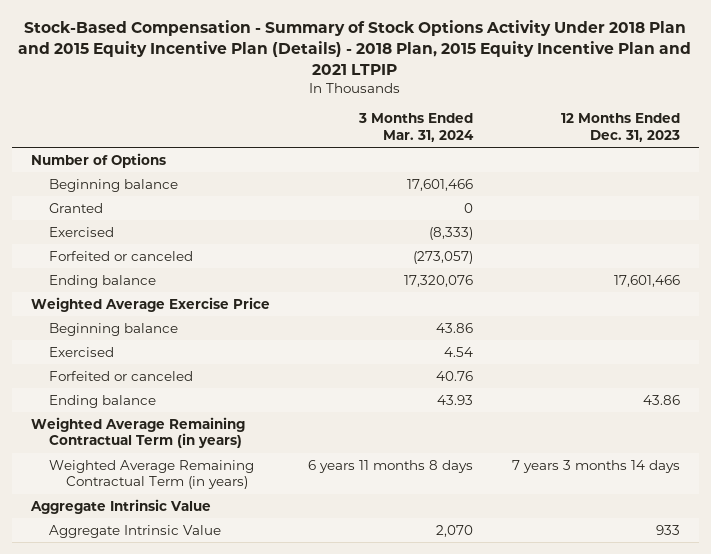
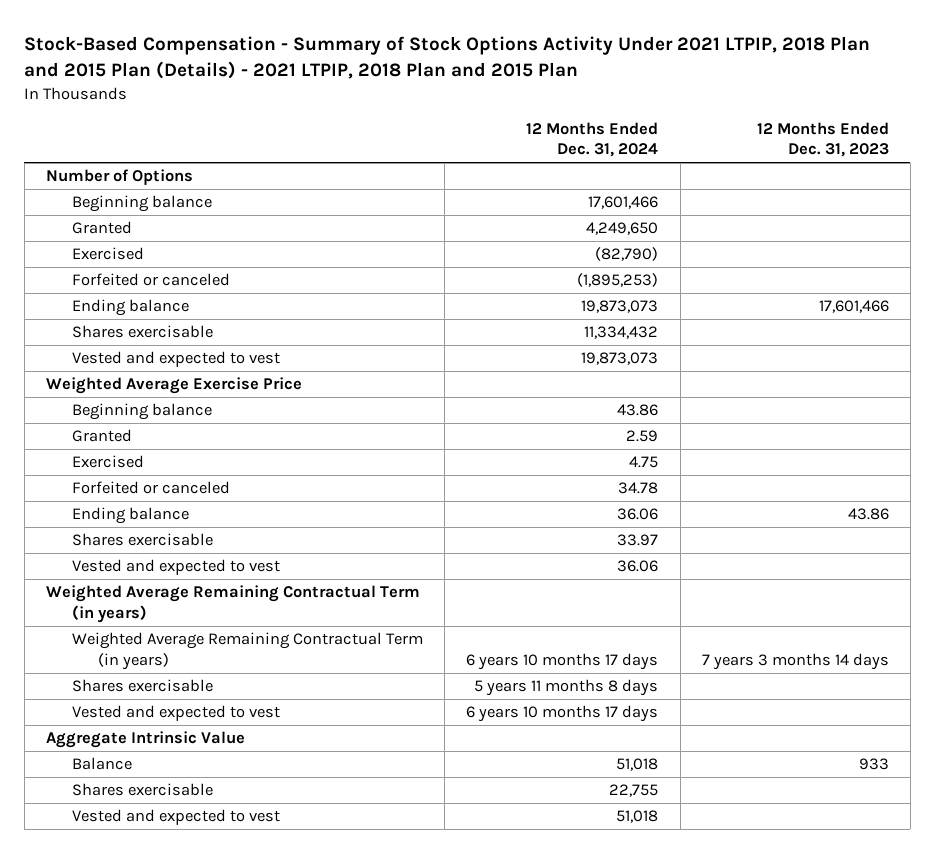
- Stock-Based Compensation - Summary of Stock Options Activity Under 2018 Plan and 2015 Equity Incentive Plan (Details) - 2018 Plan, 2015 Equity Incentive Plan and 2021 LTPIP
+ Stock-Based Compensation - Summary of Stock Options Activity Under 2021 LTPIP, 2018 Plan and 2015 Plan (Details) - 2021 LTPIP, 2018 Plan and 2015 Plan
- | 3 Months Ended Mar. 31, 2024 | 12 Months Ended Dec. 31, 2023
+ | 12 Months Ended Dec. 31, 2024 | 12 Months Ended Dec. 31, 2023
+ Shares exercisable | 11,334,432 |
+ Vested and expected to vest | 19,873,073 |
+ Granted | 2.59 |
+ Shares exercisable | 33.97 |
+ Vested and expected to vest | 36.06 |
+ Shares exercisable | 5 years 11 months 8 days |
+ Vested and expected to vest | 6 years 10 months 17 days |
- Aggregate Intrinsic Value | 2,070 | 933
+ Balance | 51,018 | 933
+ Shares exercisable | 22,755 |
+ Vested and expected to vest | 51,018 |

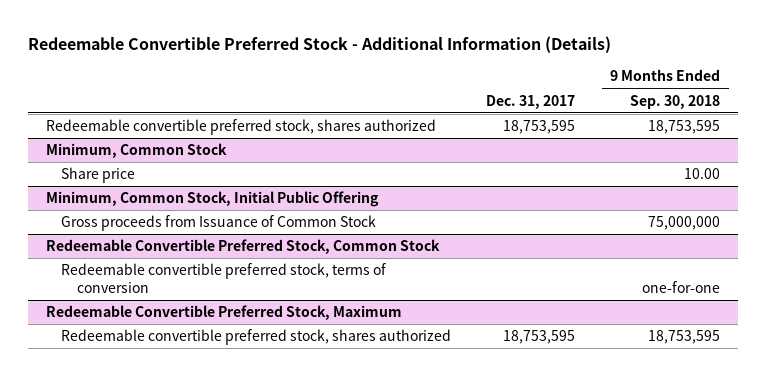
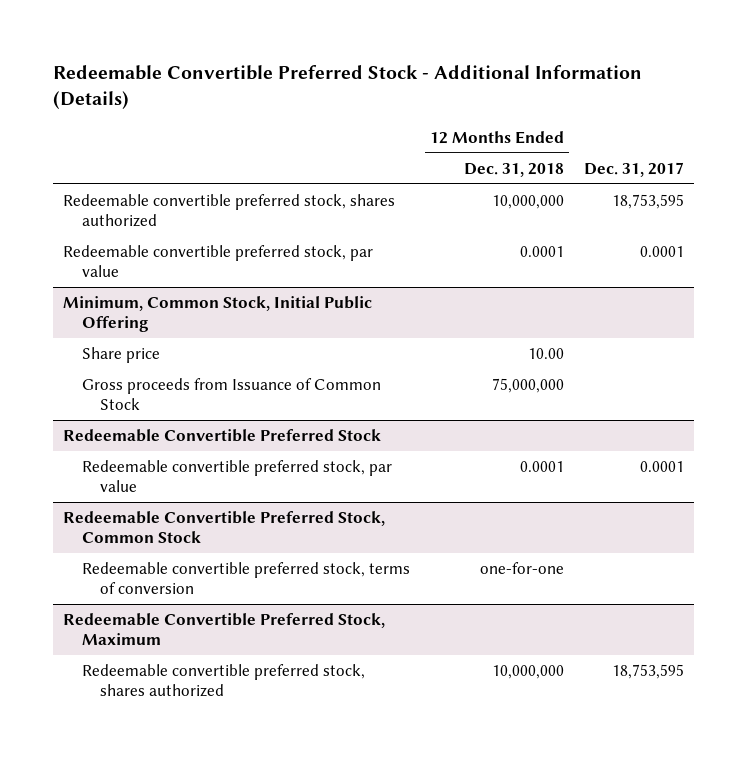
- | Dec. 31, 2017 | 9 Months Ended Sep. 30, 2018
+ | 12 Months Ended Dec. 31, 2018 | Dec. 31, 2017
- Minimum, Common Stock
- Share price | | 10.00
+ Redeemable convertible preferred stock, par value | 0.0001 | 0.0001
@ Minimum, Common Stock, Initial Public Offering
+ Share price | 10.00 |
+ Redeemable Convertible Preferred Stock
+ Redeemable convertible preferred stock, par value | 0.0001 | 0.0001

